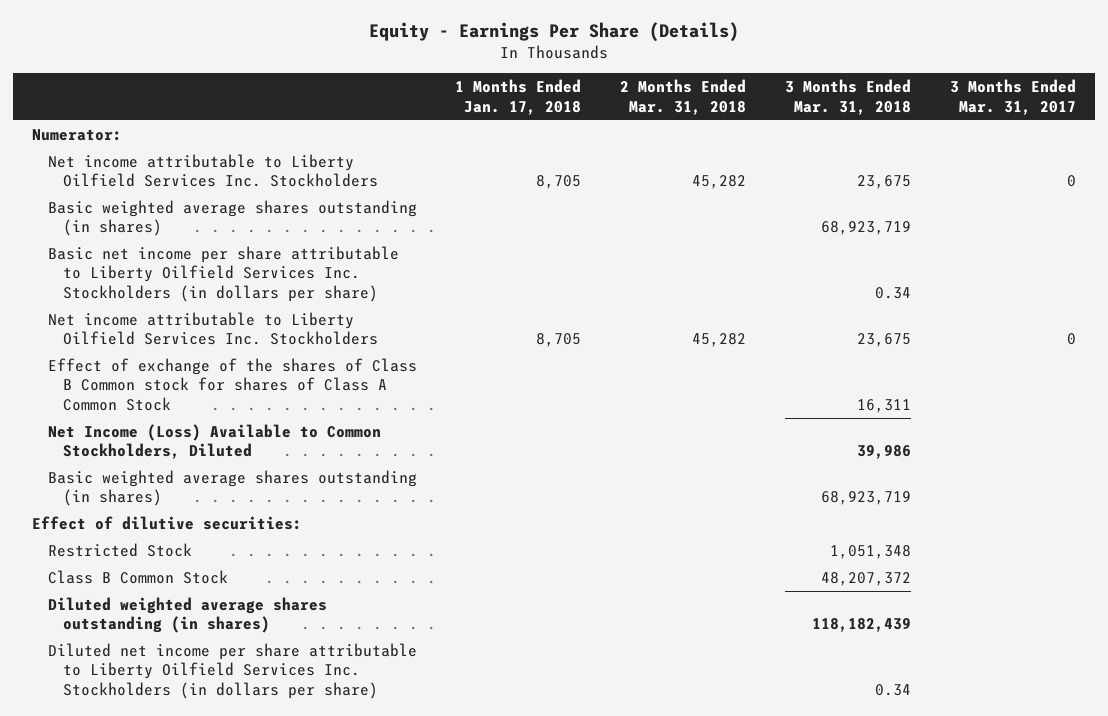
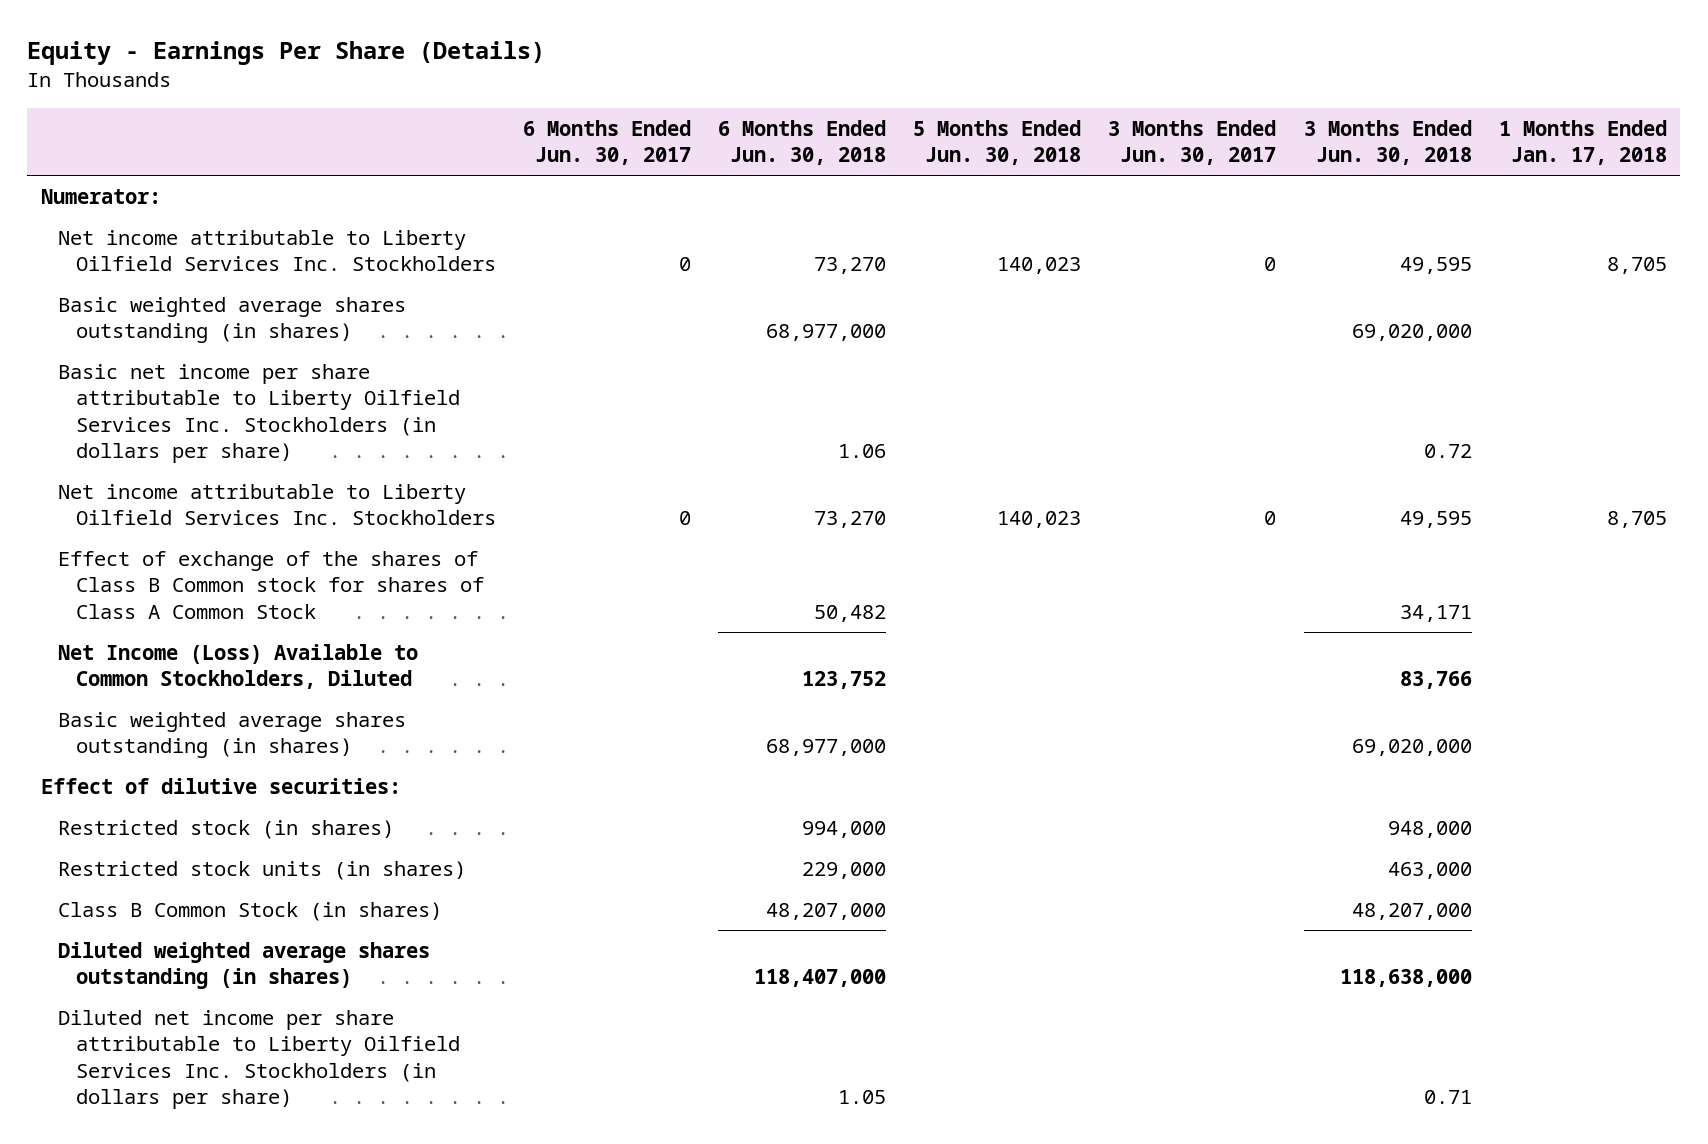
- | 1 Months Ended Jan. 17, 2018 | 2 Months Ended Mar. 31, 2018 | 3 Months Ended Mar. 31, 2018 | 3 Months Ended Mar. 31, 2017
+ | 6 Months Ended Jun. 30, 2017 | 6 Months Ended Jun. 30, 2018 | 5 Months Ended Jun. 30, 2018 | 3 Months Ended Jun. 30, 2017 | 3 Months Ended Jun. 30, 2018 | 1 Months Ended Jan. 17, 2018
- Restricted Stock | | | 1,051,348 |
- Class B Common Stock | | | 48,207,372 |
+ Restricted stock (in shares) | | 994,000 | | | 948,000 |
+ Restricted stock units (in shares) | | 229,000 | | | 463,000 |
+ Class B Common Stock (in shares) | | 48,207,000 | | | 48,207,000 |

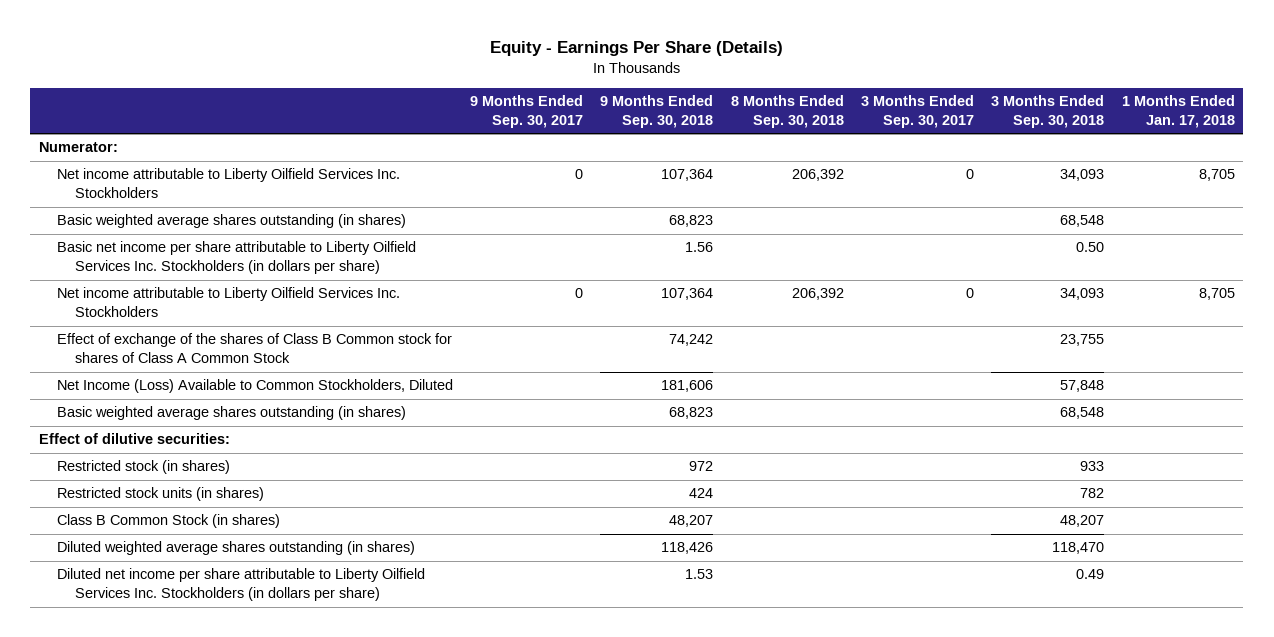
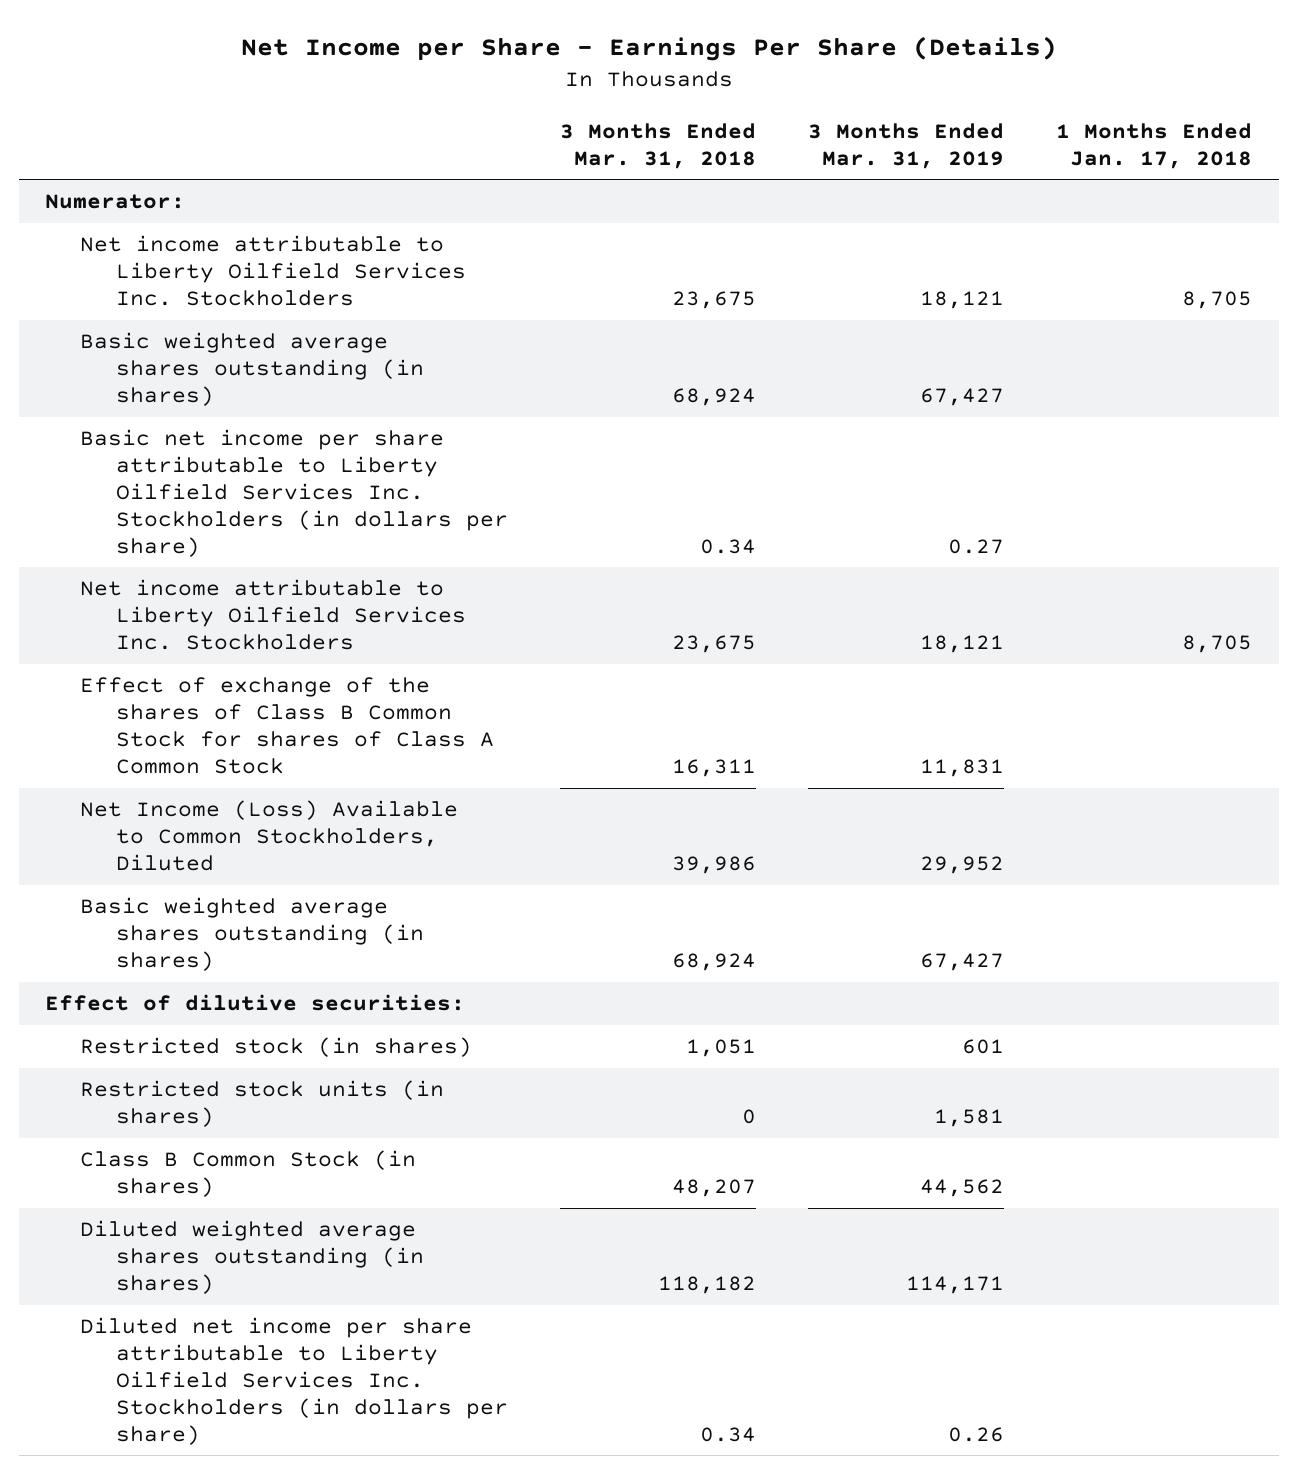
- Equity - Earnings Per Share (Details)
+ Net Income per Share - Earnings Per Share (Details)
- | 9 Months Ended Sep. 30, 2017 | 9 Months Ended Sep. 30, 2018 | 8 Months Ended Sep. 30, 2018 | 3 Months Ended Sep. 30, 2017 | 3 Months Ended Sep. 30, 2018 | 1 Months Ended Jan. 17, 2018
+ | 3 Months Ended Mar. 31, 2018 | 3 Months Ended Mar. 31, 2019 | 1 Months Ended Jan. 17, 2018
- Effect of exchange of the shares of Class B Common stock for shares of Class A Common Stock | | 74,242 | | | 23,755 |
+ Effect of exchange of the shares of Class B Common Stock for shares of Class A Common Stock | 16,311 | 11,831 |

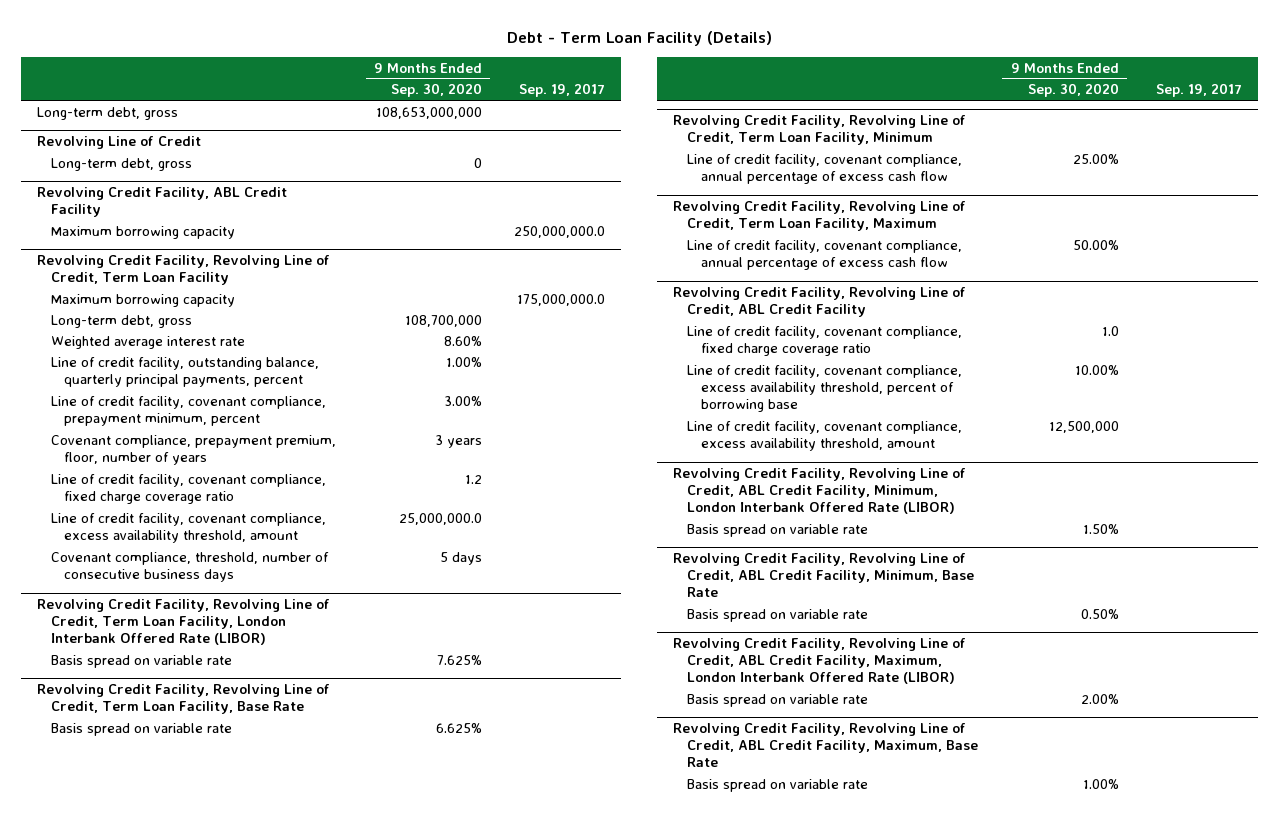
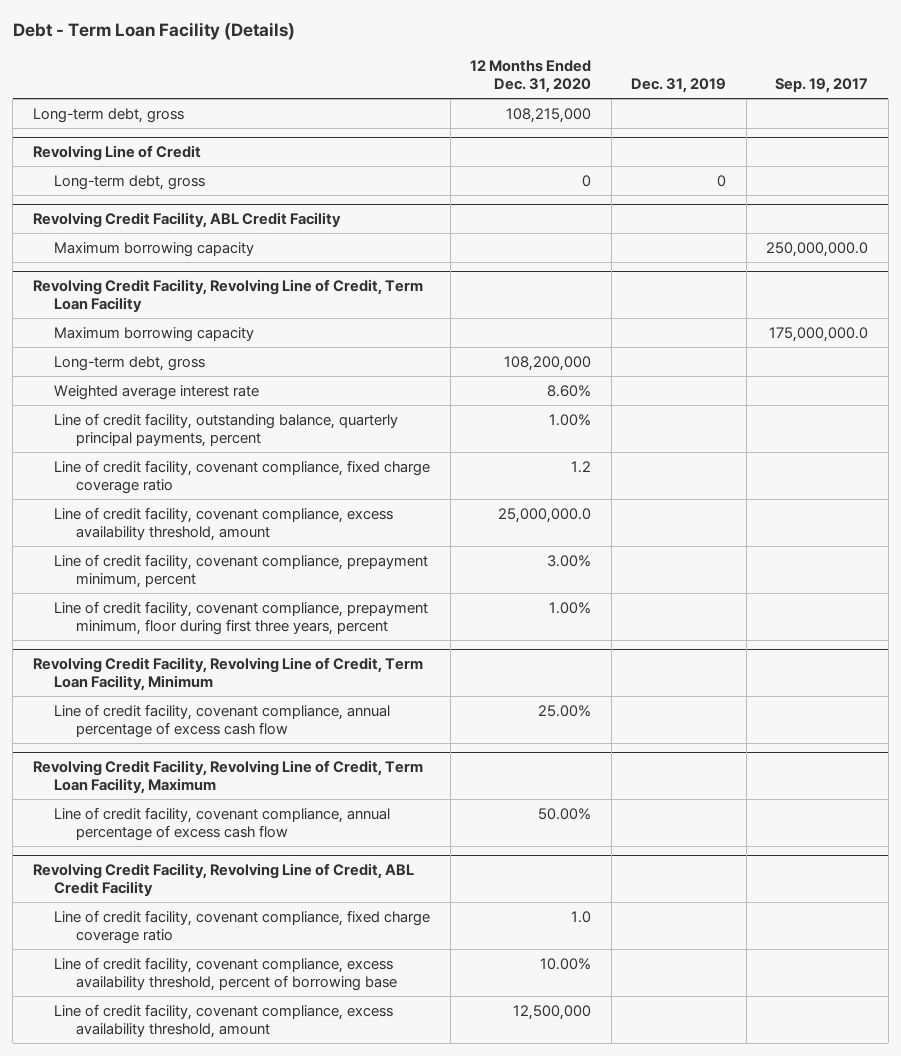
- | 9 Months Ended Sep. 30, 2020 | Sep. 19, 2017
+ | 12 Months Ended Dec. 31, 2020 | Dec. 31, 2019 | Sep. 19, 2017
@ Revolving Credit Facility, Revolving Line of Credit, Term Loan Facility
- Covenant compliance, prepayment premium, floor, number of years | 3 years |
- Covenant compliance, threshold, number of consecutive business days | 5 days |
- Revolving Credit Facility, Revolving Line of Credit, Term Loan Facility, London Interbank Offered Rate (LIBOR)
- Basis spread on variable rate | 7.625% |
- Revolving Credit Facility, Revolving Line of Credit, Term Loan Facility, Base Rate
- Basis spread on variable rate | 6.625% |
@ Revolving Credit Facility, Revolving Line of Credit, Term Loan Facility
moved down: Line of credit facility, covenant compliance, prepayment minimum, percent | 3.00% | |
+ Line of credit facility, covenant compliance, prepayment minimum, floor during first three years, percent | 1.00% | |
- Revolving Credit Facility, Revolving Line of Credit, ABL Credit Facility, Minimum, London Interbank Offered Rate (LIBOR)
- Basis spread on variable rate | 1.50% |
- Revolving Credit Facility, Revolving Line of Credit, ABL Credit Facility, Minimum, Base Rate
- Basis spread on variable rate | 0.50% |
- Revolving Credit Facility, Revolving Line of Credit, ABL Credit Facility, Maximum, London Interbank Offered Rate (LIBOR)
- Basis spread on variable rate | 2.00% |
- Revolving Credit Facility, Revolving Line of Credit, ABL Credit Facility, Maximum, Base Rate
- Basis spread on variable rate | 1.00% |

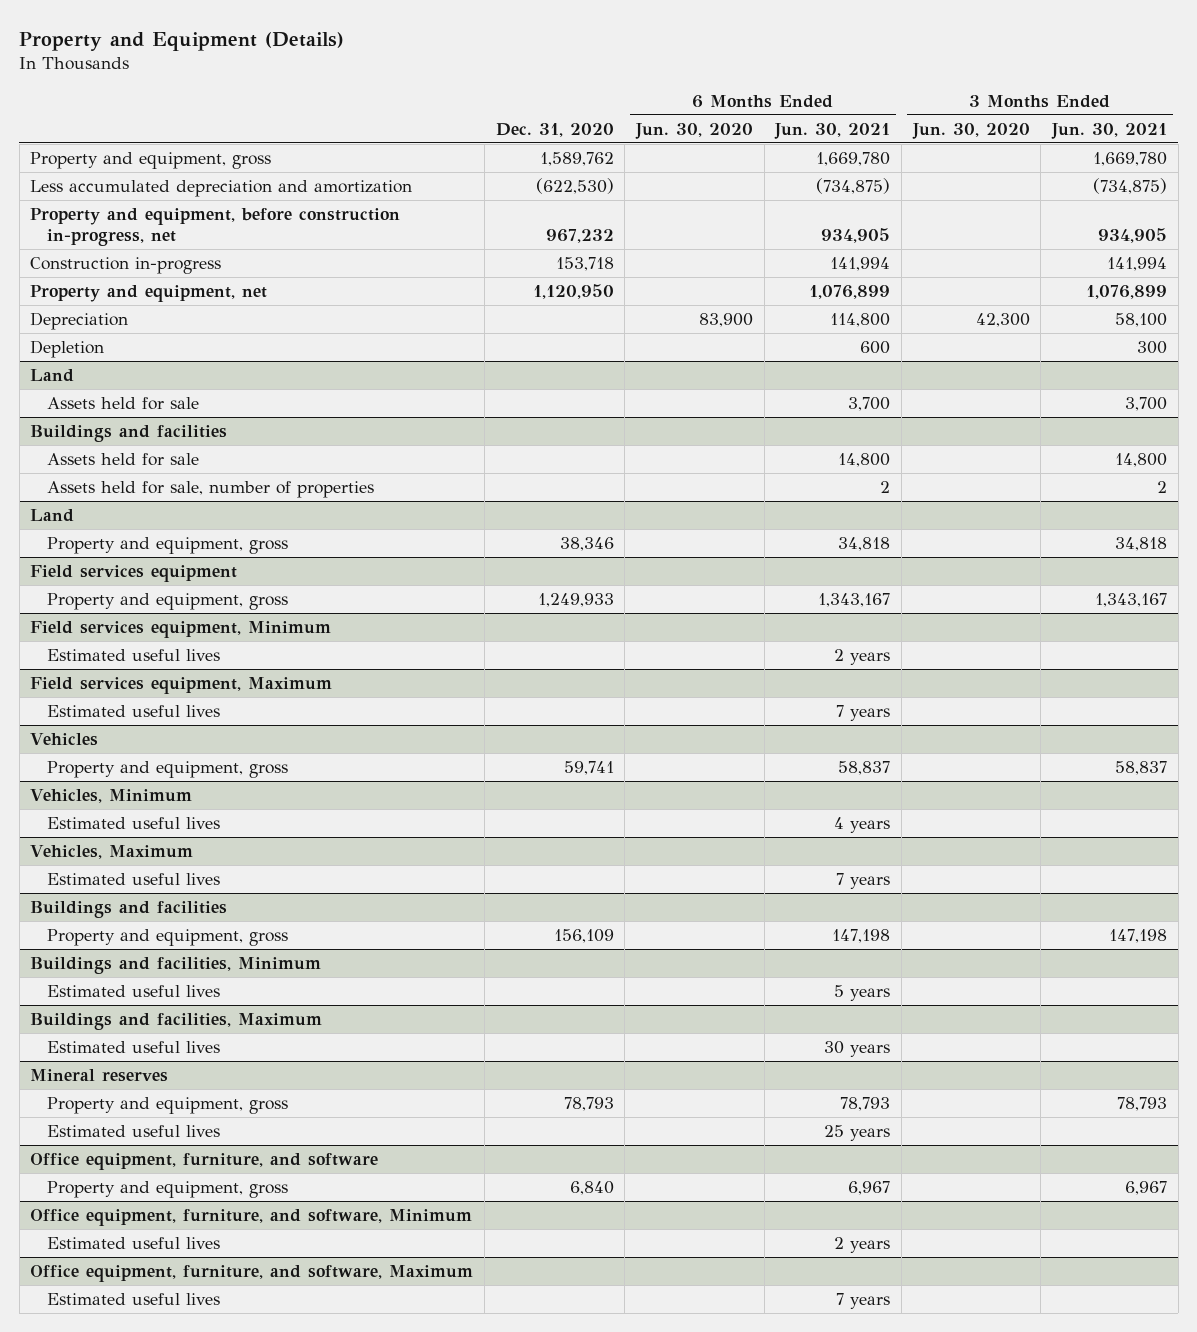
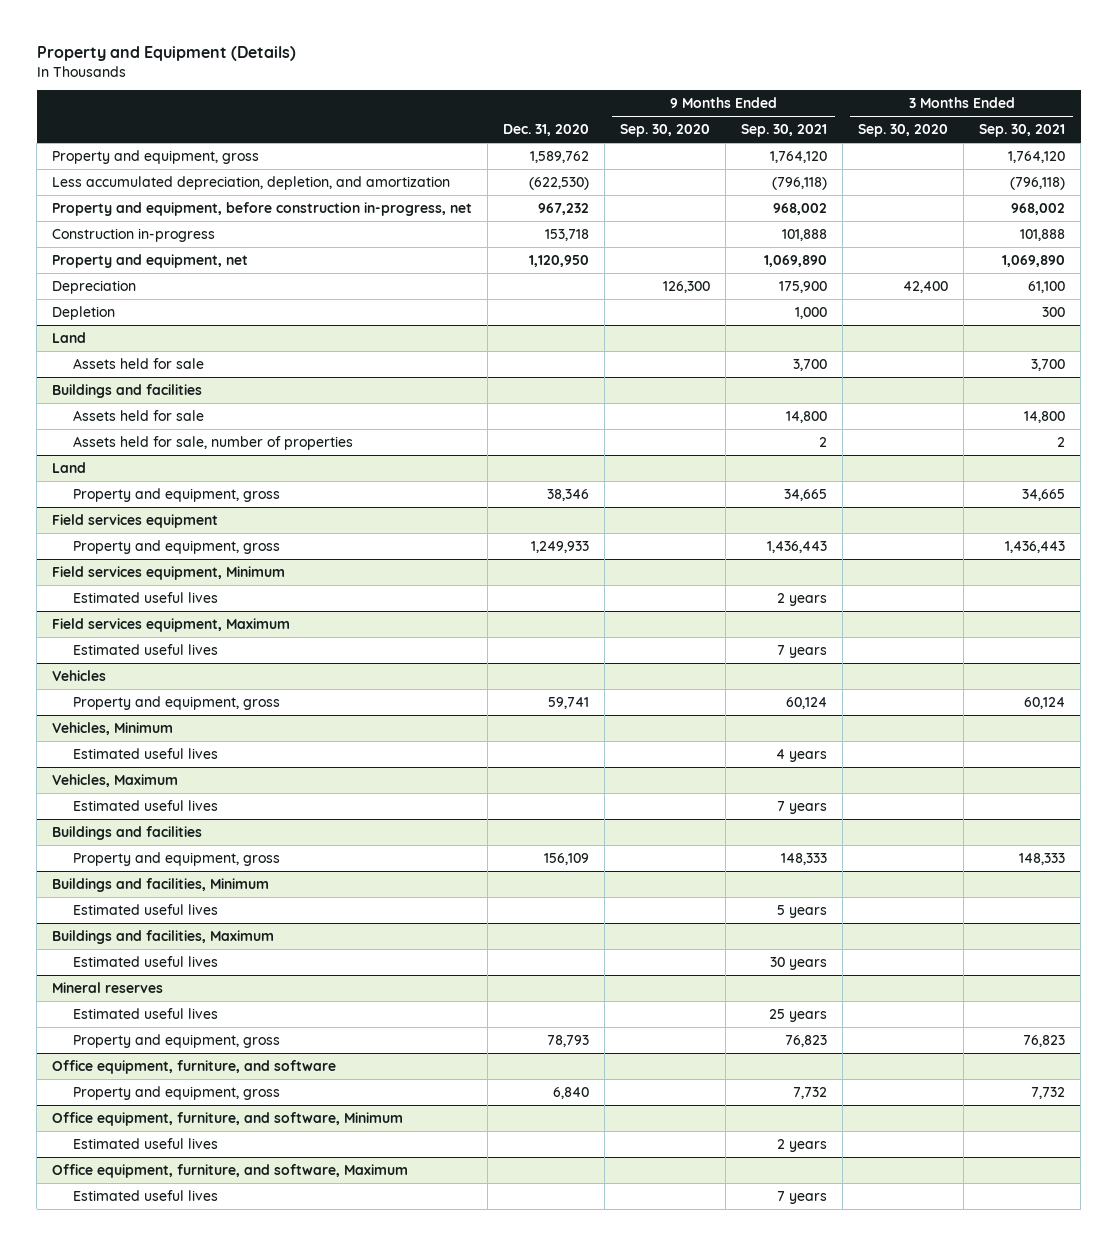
- | Dec. 31, 2020 | 6 Months Ended Jun. 30, 2020 | 6 Months Ended Jun. 30, 2021 | 3 Months Ended Jun. 30, 2020 | 3 Months Ended Jun. 30, 2021
+ | Dec. 31, 2020 | 9 Months Ended Sep. 30, 2020 | 9 Months Ended Sep. 30, 2021 | 3 Months Ended Sep. 30, 2020 | 3 Months Ended Sep. 30, 2021
- Less accumulated depreciation and amortization | (622,530) | | (734,875) | | (734,875)
+ Less accumulated depreciation, depletion, and amortization | (622,530) | | (796,118) | | (796,118)
@ Mineral reserves
moved down: Property and equipment, gross | 78,793 | | 76,823 | | 76,823

